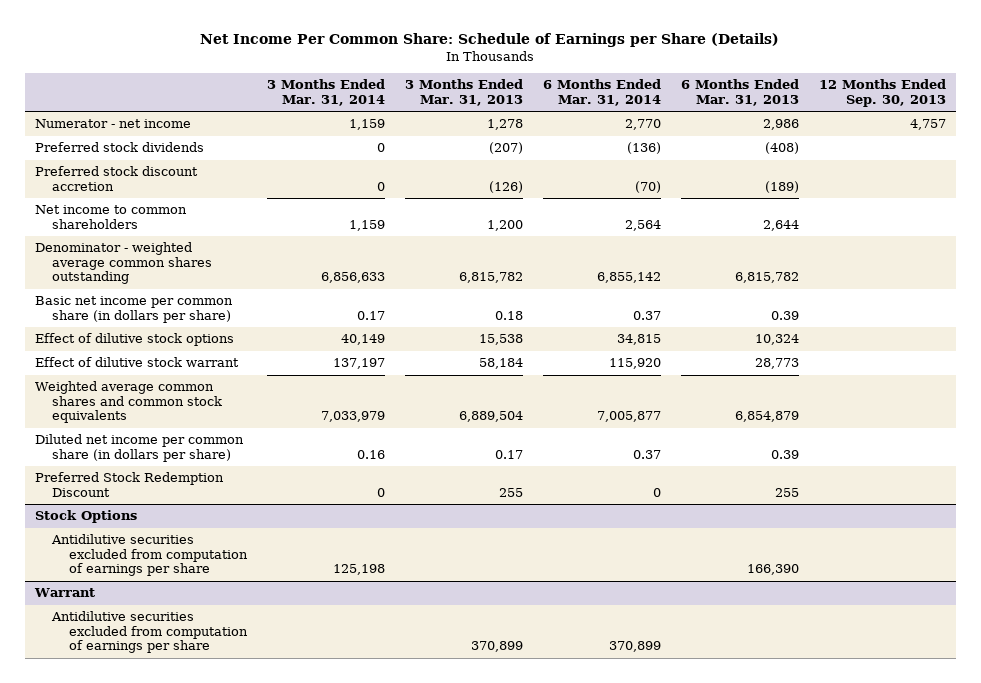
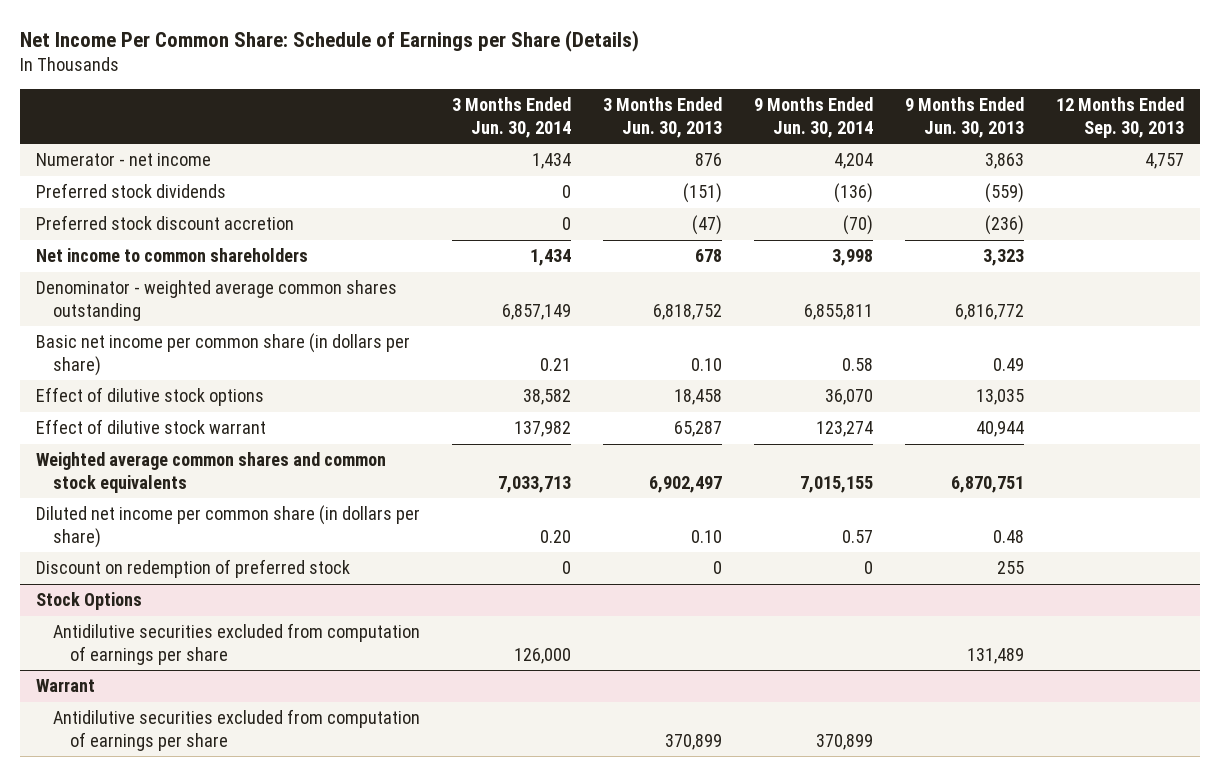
- | 3 Months Ended Mar. 31, 2014 | 3 Months Ended Mar. 31, 2013 | 6 Months Ended Mar. 31, 2014 | 6 Months Ended Mar. 31, 2013 | 12 Months Ended Sep. 30, 2013
+ | 3 Months Ended Jun. 30, 2014 | 3 Months Ended Jun. 30, 2013 | 9 Months Ended Jun. 30, 2014 | 9 Months Ended Jun. 30, 2013 | 12 Months Ended Sep. 30, 2013
- Preferred Stock Redemption Discount | 0 | 255 | 0 | 255 |
+ Discount on redemption of preferred stock | 0 | 0 | 0 | 255 |

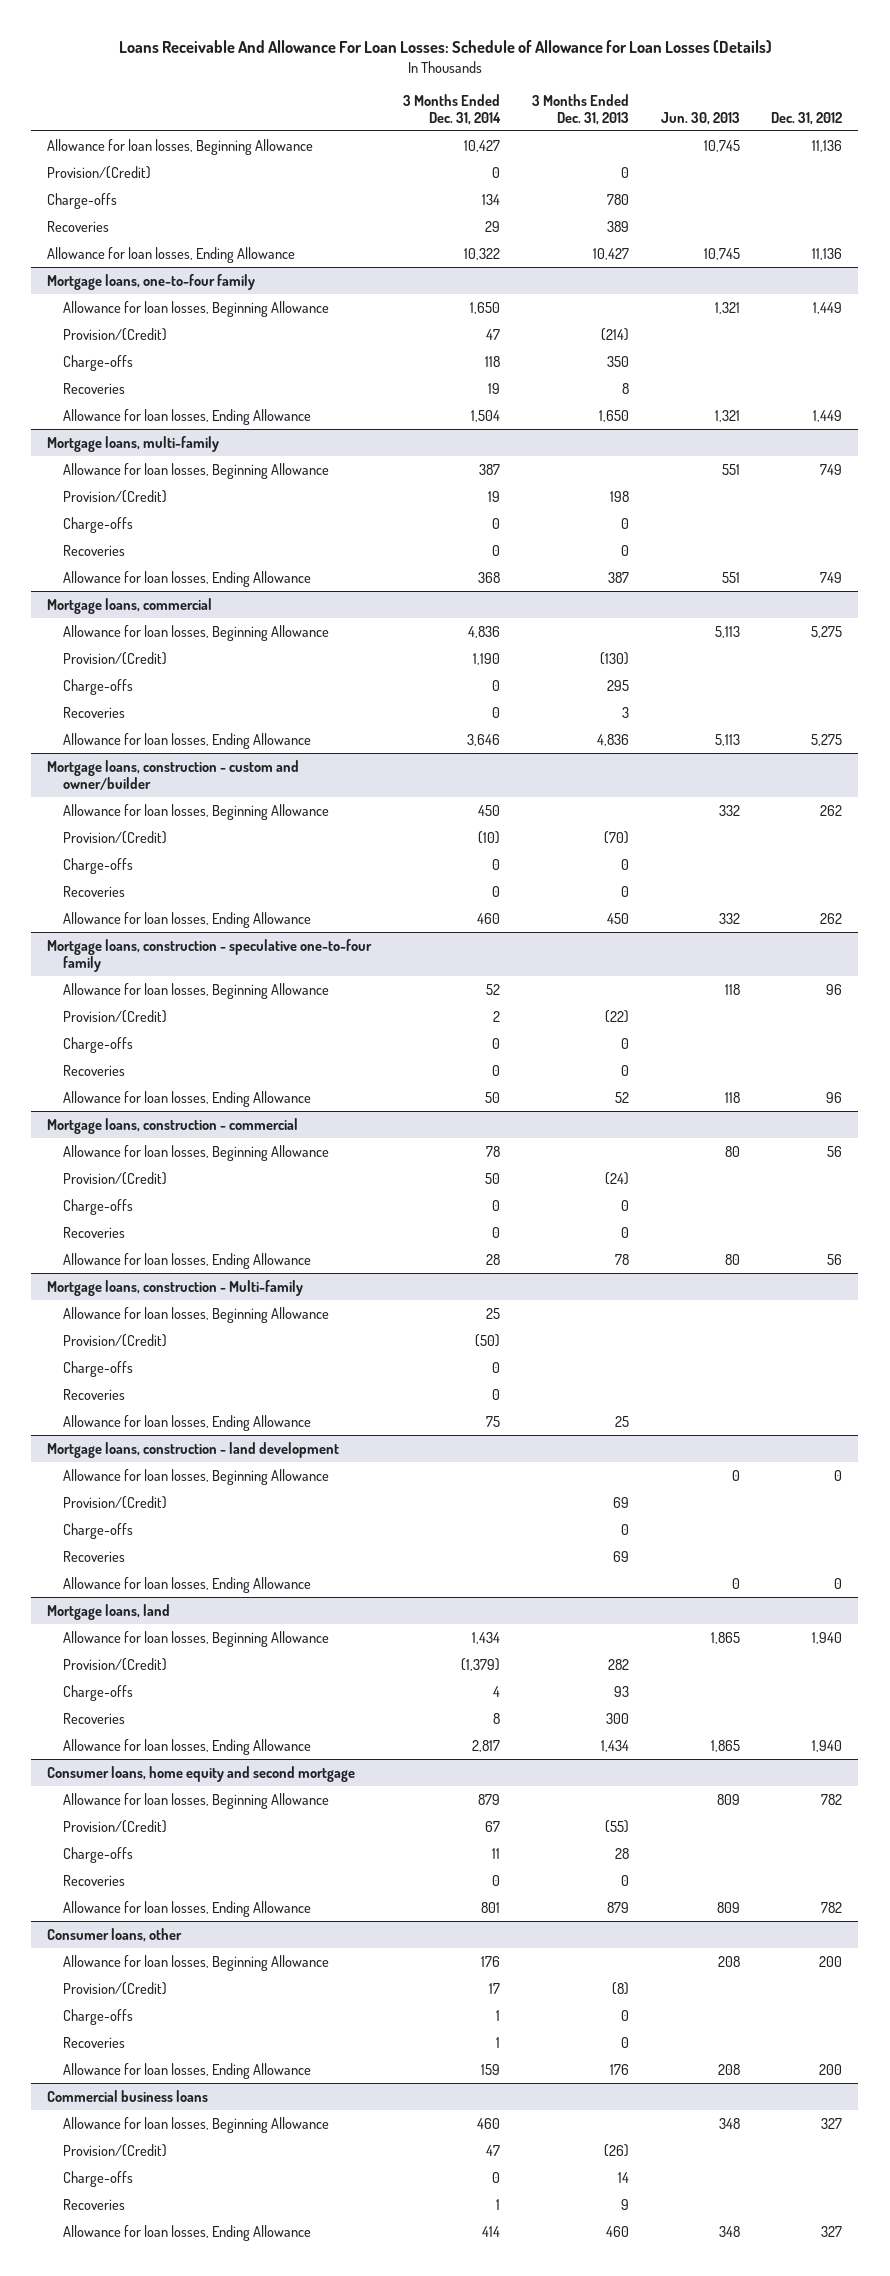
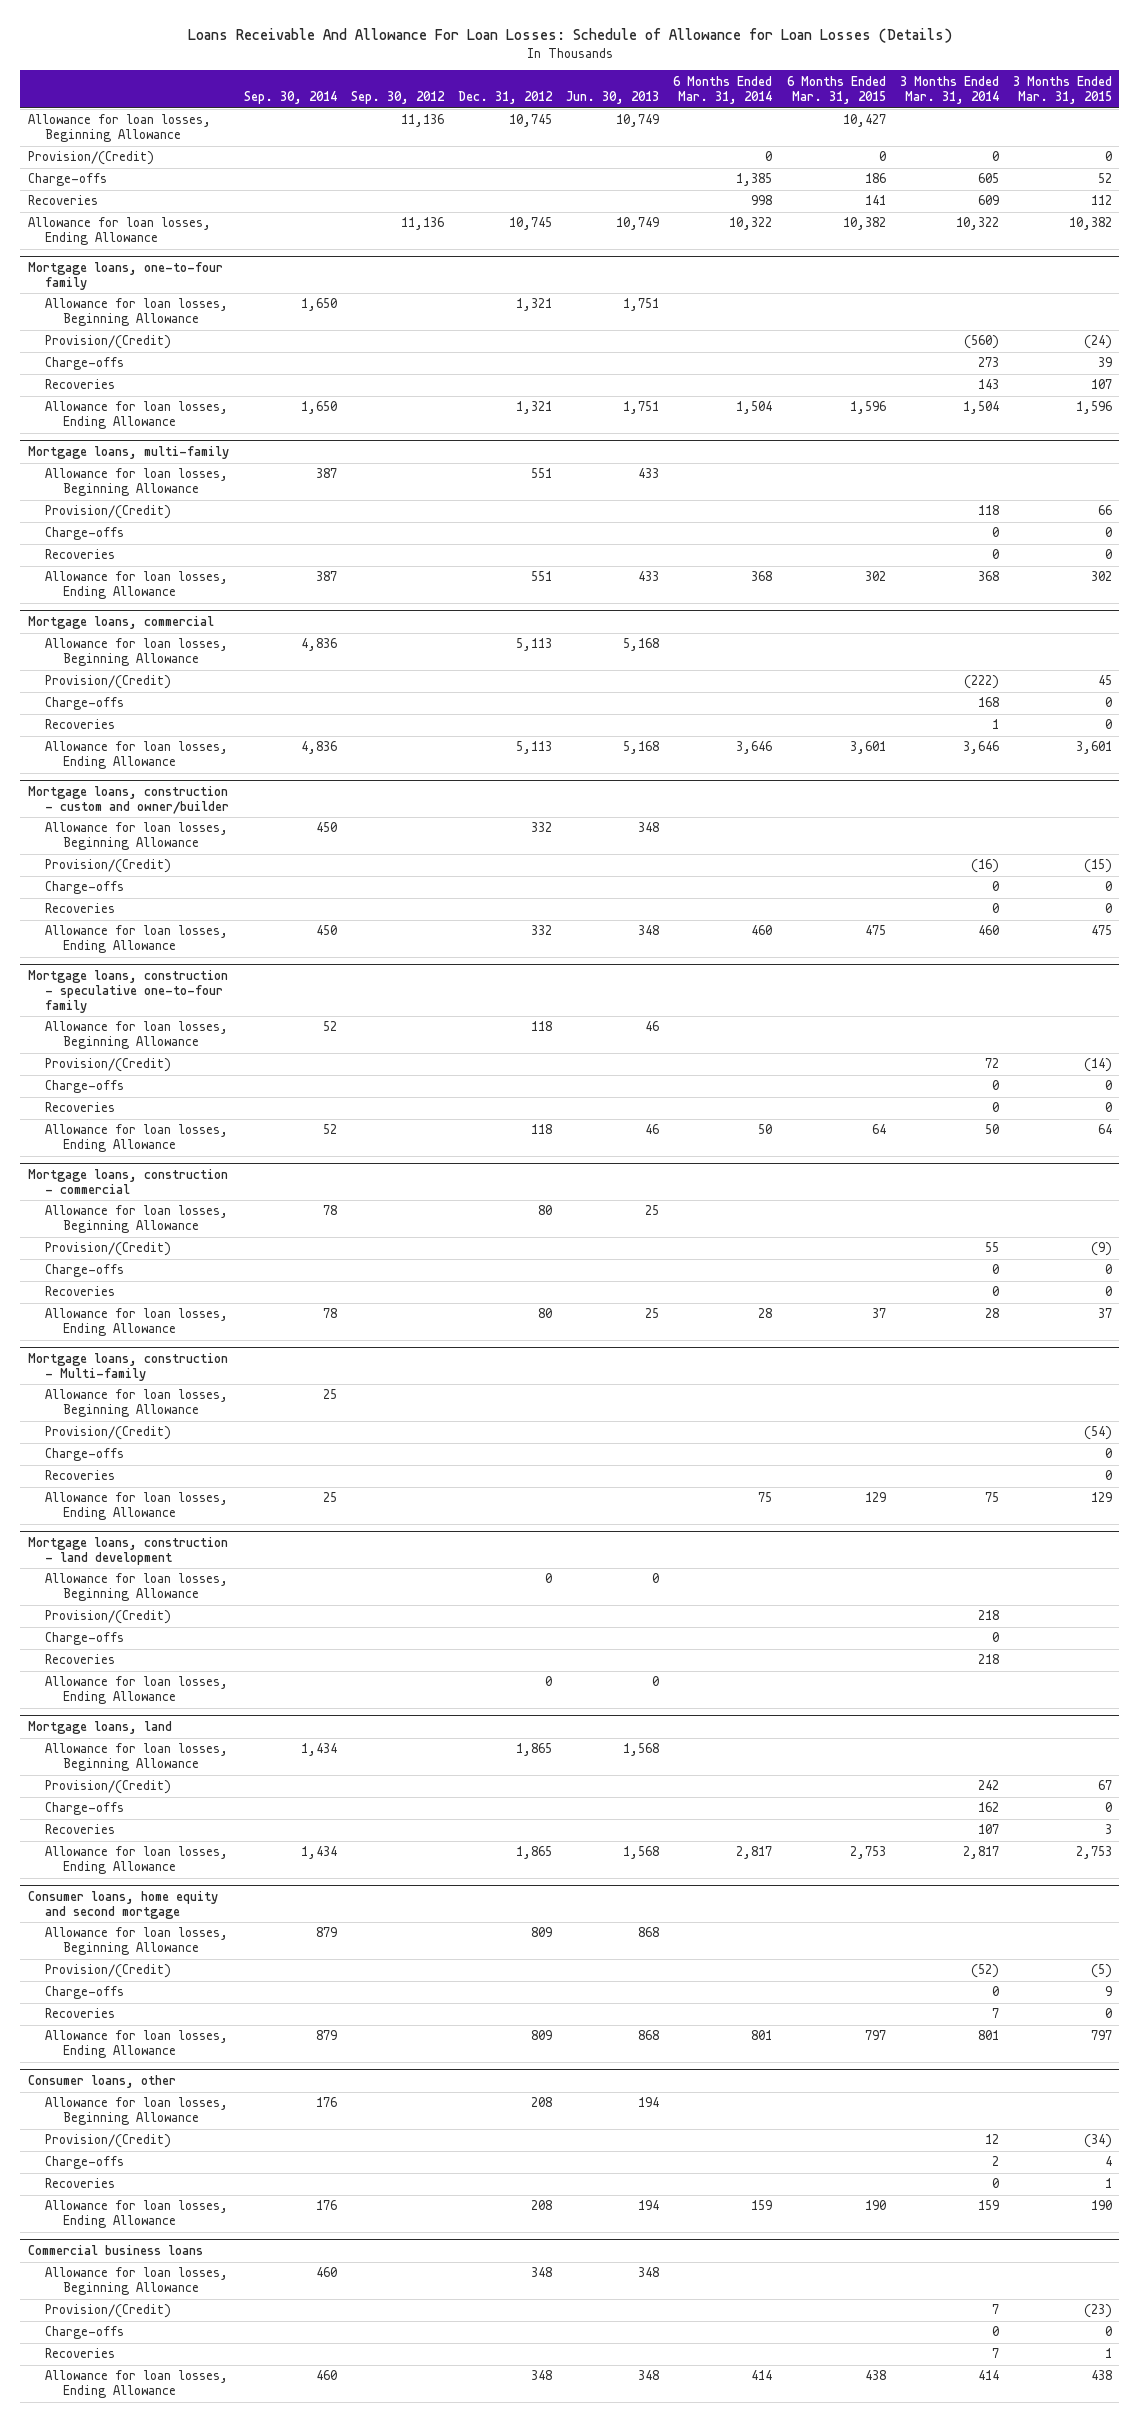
- | 3 Months Ended Dec. 31, 2014 | 3 Months Ended Dec. 31, 2013 | Jun. 30, 2013 | Dec. 31, 2012
+ | Sep. 30, 2014 | Sep. 30, 2012 | Dec. 31, 2012 | Jun. 30, 2013 | 6 Months Ended Mar. 31, 2014 | 6 Months Ended Mar. 31, 2015 | 3 Months Ended Mar. 31, 2014 | 3 Months Ended Mar. 31, 2015
- Allowance for loan losses, Beginning Allowance | 10,427 | | 10,745 | 11,136
+ Allowance for loan losses, Beginning Allowance | | 11,136 | 10,745 | 10,749 | | 10,427 | |
- Allowance for loan losses, Ending Allowance | 10,322 | 10,427 | 10,745 | 11,136
+ Allowance for loan losses, Ending Allowance | | 11,136 | 10,745 | 10,749 | 10,322 | 10,382 | 10,322 | 10,382
@ Mortgage loans, one-to-four family
- Allowance for loan losses, Beginning Allowance | 1,650 | | 1,321 | 1,449
+ Allowance for loan losses, Beginning Allowance | 1,650 | | 1,321 | 1,751 | | | |
- Allowance for loan losses, Ending Allowance | 1,504 | 1,650 | 1,321 | 1,449
+ Allowance for loan losses, Ending Allowance | 1,650 | | 1,321 | 1,751 | 1,504 | 1,596 | 1,504 | 1,596
@ Mortgage loans, multi-family
- Allowance for loan losses, Beginning Allowance | 387 | | 551 | 749
+ Allowance for loan losses, Beginning Allowance | 387 | | 551 | 433 | | | |
- Allowance for loan losses, Ending Allowance | 368 | 387 | 551 | 749
+ Allowance for loan losses, Ending Allowance | 387 | | 551 | 433 | 368 | 302 | 368 | 302
@ Mortgage loans, commercial
- Allowance for loan losses, Beginning Allowance | 4,836 | | 5,113 | 5,275
+ Allowance for loan losses, Beginning Allowance | 4,836 | | 5,113 | 5,168 | | | |
- Allowance for loan losses, Ending Allowance | 3,646 | 4,836 | 5,113 | 5,275
+ Allowance for loan losses, Ending Allowance | 4,836 | | 5,113 | 5,168 | 3,646 | 3,601 | 3,646 | 3,601
@ Mortgage loans, construction - custom and owner/builder
- Allowance for loan losses, Beginning Allowance | 450 | | 332 | 262
+ Allowance for loan losses, Beginning Allowance | 450 | | 332 | 348 | | | |
- Allowance for loan losses, Ending Allowance | 460 | 450 | 332 | 262
+ Allowance for loan losses, Ending Allowance | 450 | | 332 | 348 | 460 | 475 | 460 | 475
@ Mortgage loans, construction - speculative one-to-four family
- Allowance for loan losses, Beginning Allowance | 52 | | 118 | 96
+ Allowance for loan losses, Beginning Allowance | 52 | | 118 | 46 | | | |
- Allowance for loan losses, Ending Allowance | 50 | 52 | 118 | 96
+ Allowance for loan losses, Ending Allowance | 52 | | 118 | 46 | 50 | 64 | 50 | 64
@ Mortgage loans, construction - commercial
- Allowance for loan losses, Beginning Allowance | 78 | | 80 | 56
+ Allowance for loan losses, Beginning Allowance | 78 | | 80 | 25 | | | |
- Allowance for loan losses, Ending Allowance | 28 | 78 | 80 | 56
+ Allowance for loan losses, Ending Allowance | 78 | | 80 | 25 | 28 | 37 | 28 | 37
@ Mortgage loans, land
- Allowance for loan losses, Beginning Allowance | 1,434 | | 1,865 | 1,940
+ Allowance for loan losses, Beginning Allowance | 1,434 | | 1,865 | 1,568 | | | |
- Allowance for loan losses, Ending Allowance | 2,817 | 1,434 | 1,865 | 1,940
+ Allowance for loan losses, Ending Allowance | 1,434 | | 1,865 | 1,568 | 2,817 | 2,753 | 2,817 | 2,753
@ Consumer loans, home equity and second mortgage
- Allowance for loan losses, Beginning Allowance | 879 | | 809 | 782
+ Allowance for loan losses, Beginning Allowance | 879 | | 809 | 868 | | | |
- Allowance for loan losses, Ending Allowance | 801 | 879 | 809 | 782
+ Allowance for loan losses, Ending Allowance | 879 | | 809 | 868 | 801 | 797 | 801 | 797
@ Consumer loans, other
- Allowance for loan losses, Beginning Allowance | 176 | | 208 | 200
+ Allowance for loan losses, Beginning Allowance | 176 | | 208 | 194 | | | |
- Allowance for loan losses, Ending Allowance | 159 | 176 | 208 | 200
+ Allowance for loan losses, Ending Allowance | 176 | | 208 | 194 | 159 | 190 | 159 | 190
@ Commercial business loans
- Allowance for loan losses, Beginning Allowance | 460 | | 348 | 327
+ Allowance for loan losses, Beginning Allowance | 460 | | 348 | 348 | | | |
- Allowance for loan losses, Ending Allowance | 414 | 460 | 348 | 327
+ Allowance for loan losses, Ending Allowance | 460 | | 348 | 348 | 414 | 438 | 414 | 438

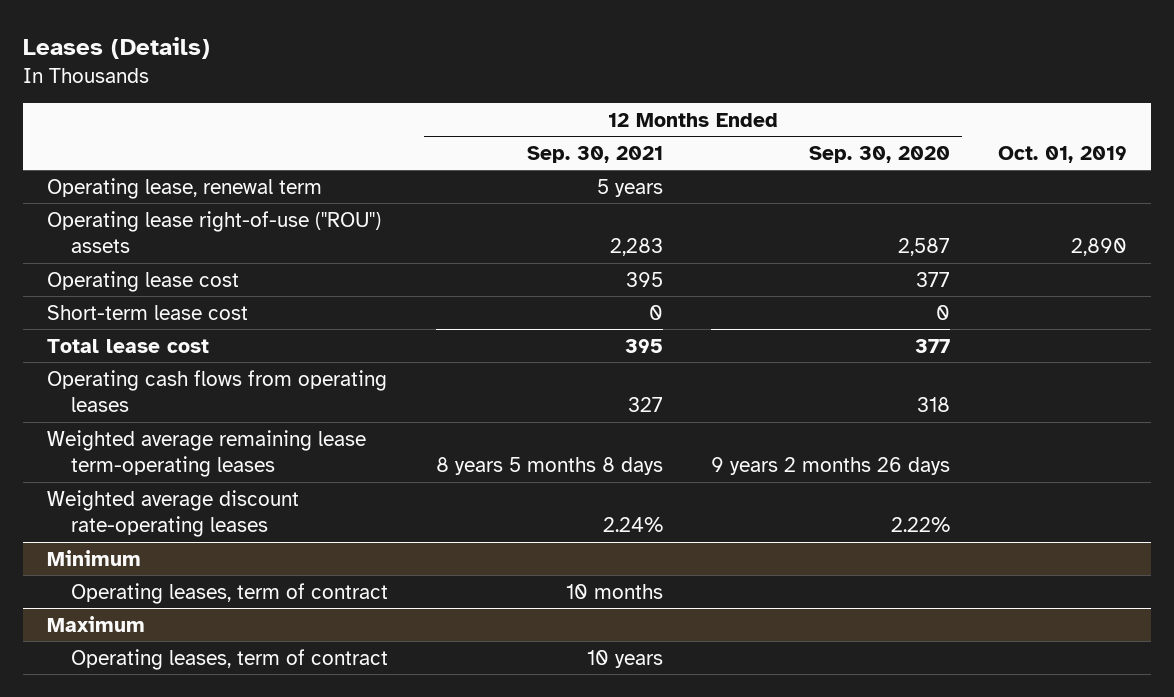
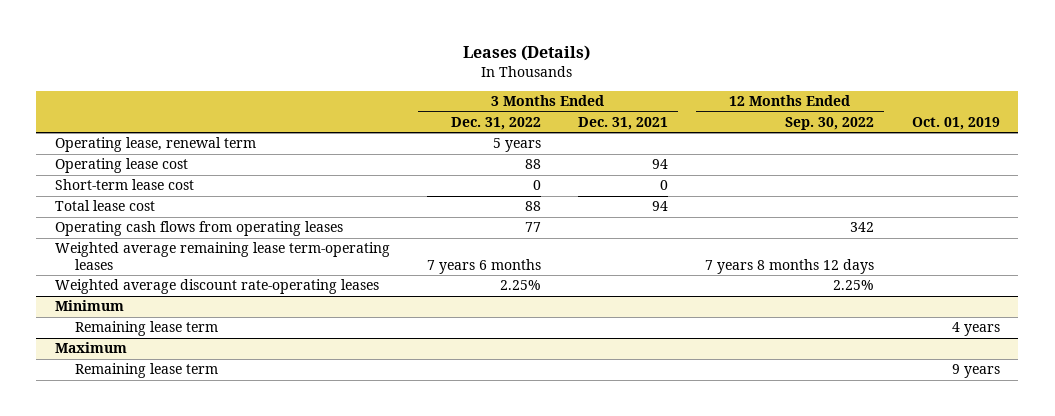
- | 12 Months Ended Sep. 30, 2021 | 12 Months Ended Sep. 30, 2020 | Oct. 01, 2019
+ | 3 Months Ended Dec. 31, 2022 | 3 Months Ended Dec. 31, 2021 | 12 Months Ended Sep. 30, 2022 | Oct. 01, 2019
- Operating lease right-of-use ("ROU") assets | 2,283 | 2,587 | 2,890
@ Minimum
- Operating leases, term of contract | 10 months | |
+ Remaining lease term | | | | 4 years
@ Maximum
- Operating leases, term of contract | 10 years | |
+ Remaining lease term | | | | 9 years

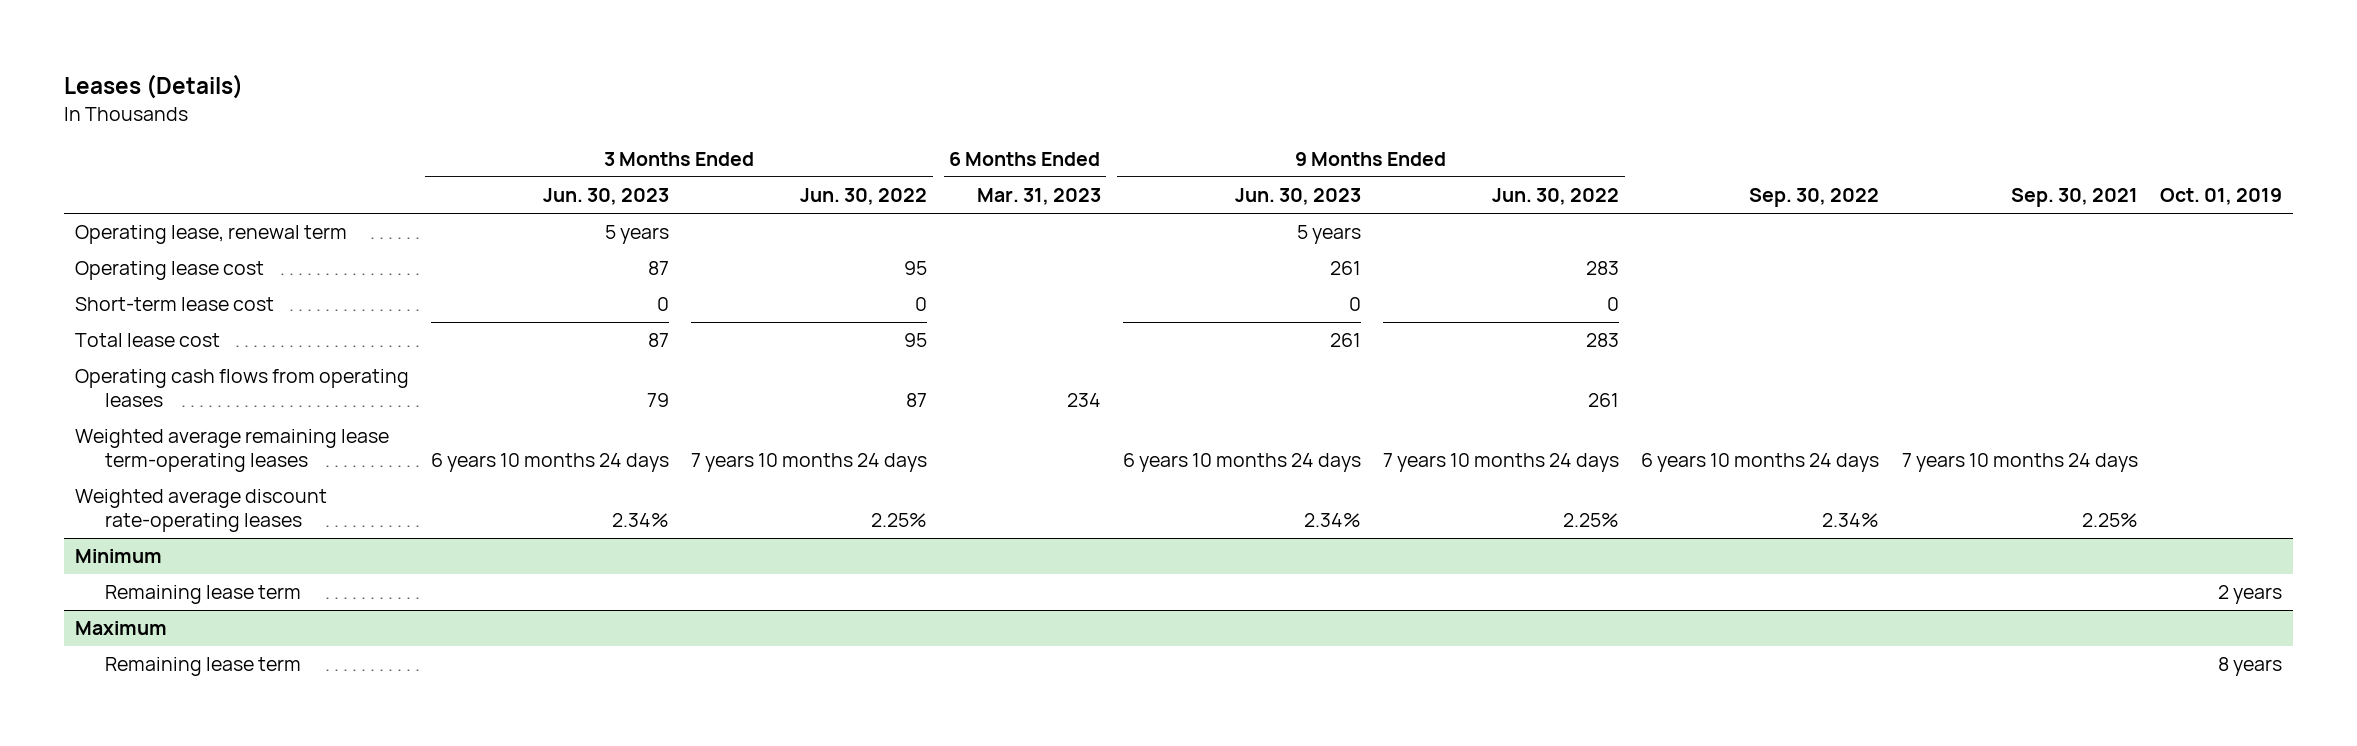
- | 3 Months Ended Dec. 31, 2022 | 3 Months Ended Dec. 31, 2021 | 12 Months Ended Sep. 30, 2022 | Oct. 01, 2019
+ | 3 Months Ended Jun. 30, 2023 | 3 Months Ended Jun. 30, 2022 | 6 Months Ended Mar. 31, 2023 | 9 Months Ended Jun. 30, 2023 | 9 Months Ended Jun. 30, 2022 | Sep. 30, 2022 | Sep. 30, 2021 | Oct. 01, 2019
@ Minimum
- Remaining lease term | | | | 4 years
+ Remaining lease term | | | | | | | | 2 years
@ Maximum
- Remaining lease term | | | | 9 years
+ Remaining lease term | | | | | | | | 8 years

